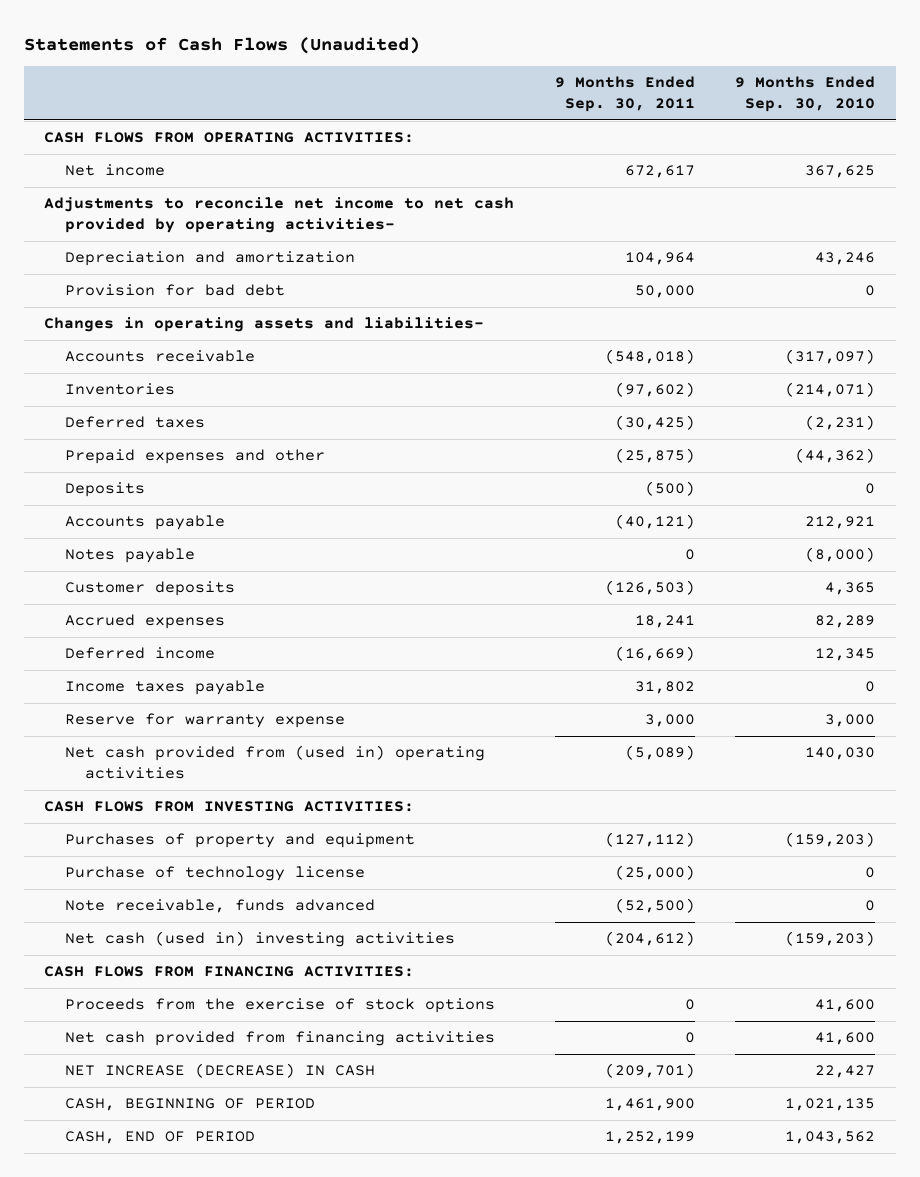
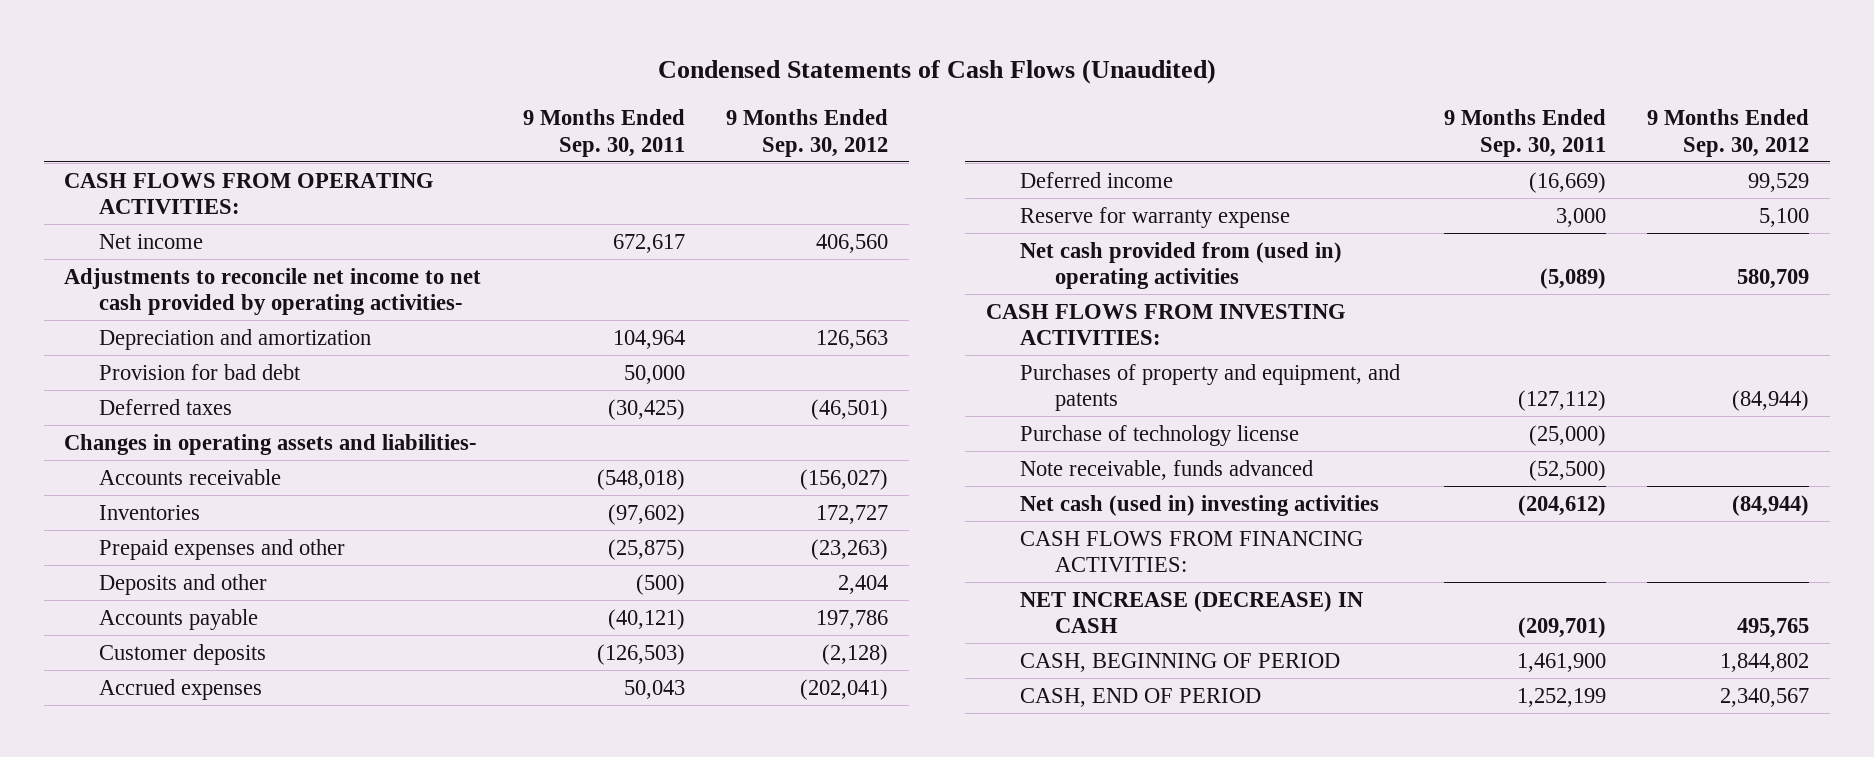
- Statements of Cash Flows (Unaudited)
+ Condensed Statements of Cash Flows (Unaudited)
- | 9 Months Ended Sep. 30, 2011 | 9 Months Ended Sep. 30, 2010
+ | 9 Months Ended Sep. 30, 2011 | 9 Months Ended Sep. 30, 2012
moved up: Deferred taxes | (30,425) | (46,501)
- Deposits | (500) | 0
+ Deposits and other | (500) | 2,404
- Notes payable | 0 | (8,000)
- Accrued expenses | 18,241 | 82,289
+ Accrued expenses | 50,043 | (202,041)
- Income taxes payable | 31,802 | 0
- Purchases of property and equipment | (127,112) | (159,203)
+ Purchases of property and equipment, and patents | (127,112) | (84,944)
- Proceeds from the exercise of stock options | 0 | 41,600
- Net cash provided from financing activities | 0 | 41,600

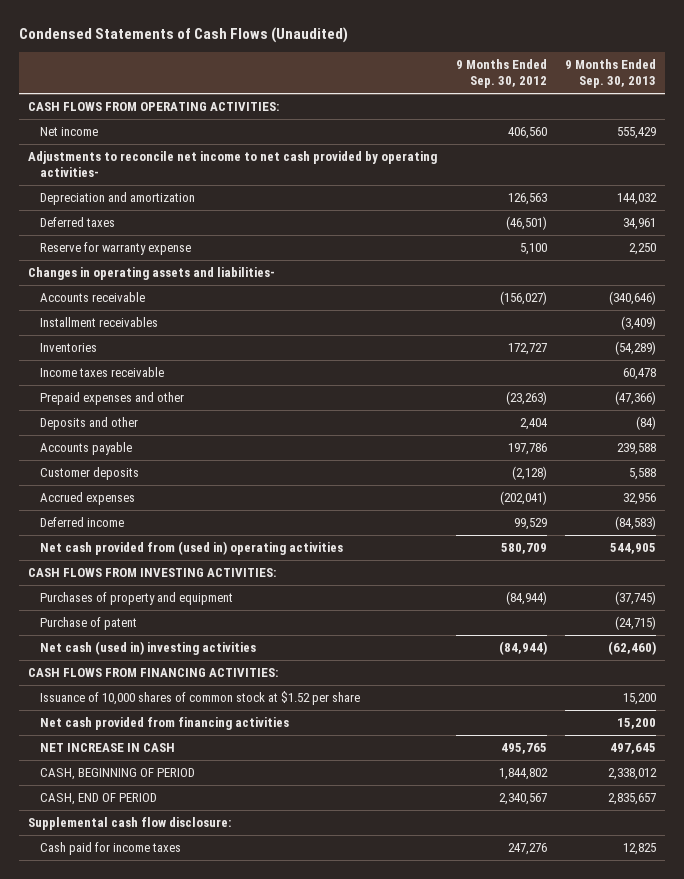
- | 9 Months Ended Sep. 30, 2011 | 9 Months Ended Sep. 30, 2012
+ | 9 Months Ended Sep. 30, 2012 | 9 Months Ended Sep. 30, 2013
- Provision for bad debt | 50,000 |
moved up: Reserve for warranty expense | 5,100 | 2,250
+ Installment receivables | | (3,409)
+ Income taxes receivable | | 60,478
- Purchases of property and equipment, and patents | (127,112) | (84,944)
- Purchase of technology license | (25,000) |
- Note receivable, funds advanced | (52,500) |
+ Purchases of property and equipment | (84,944) | (37,745)
+ Purchase of patent | | (24,715)
- NET INCREASE (DECREASE) IN CASH | (209,701) | 495,765
+ Issuance of 10,000 shares of common stock at $1.52 per share | | 15,200
+ Net cash provided from financing activities | | 15,200
+ NET INCREASE IN CASH | 495,765 | 497,645
+ Supplemental cash flow disclosure:
+ Cash paid for income taxes | 247,276 | 12,825

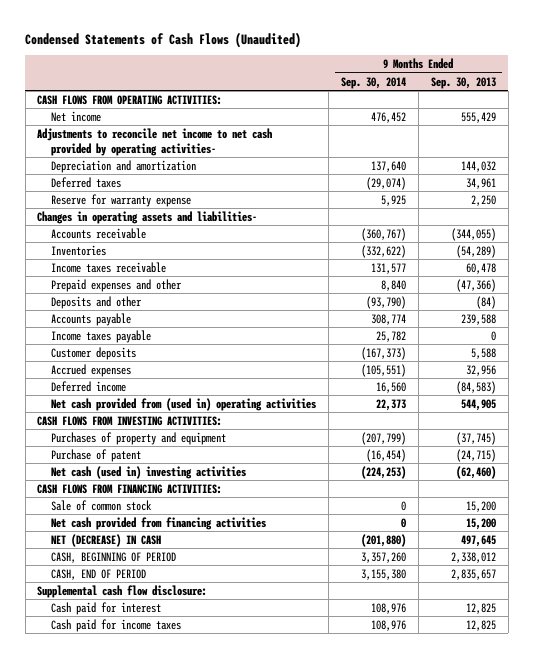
- | 9 Months Ended Sep. 30, 2012 | 9 Months Ended Sep. 30, 2013
+ | 9 Months Ended Sep. 30, 2014 | 9 Months Ended Sep. 30, 2013
- Accounts receivable | (156,027) | (340,646)
- Installment receivables | | (3,409)
+ Accounts receivable | (360,767) | (344,055)
+ Income taxes payable | 25,782 | 0
- Issuance of 10,000 shares of common stock at $1.52 per share | | 15,200
+ Sale of common stock | 0 | 15,200
- NET INCREASE IN CASH | 495,765 | 497,645
+ NET (DECREASE) IN CASH | (201,880) | 497,645
+ Cash paid for interest | 108,976 | 12,825

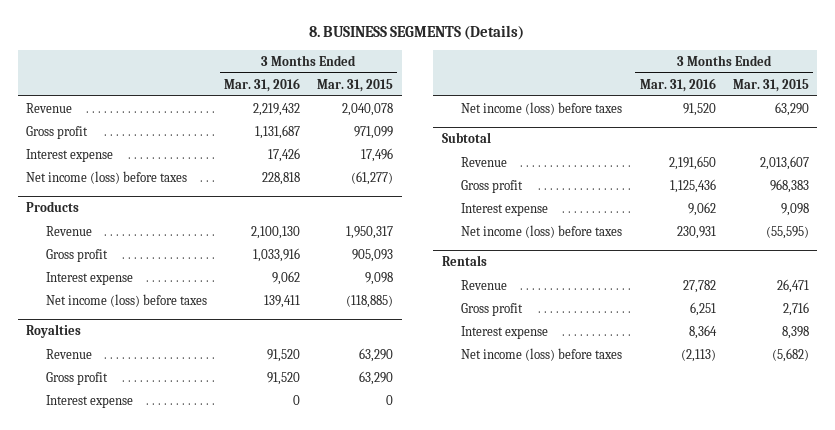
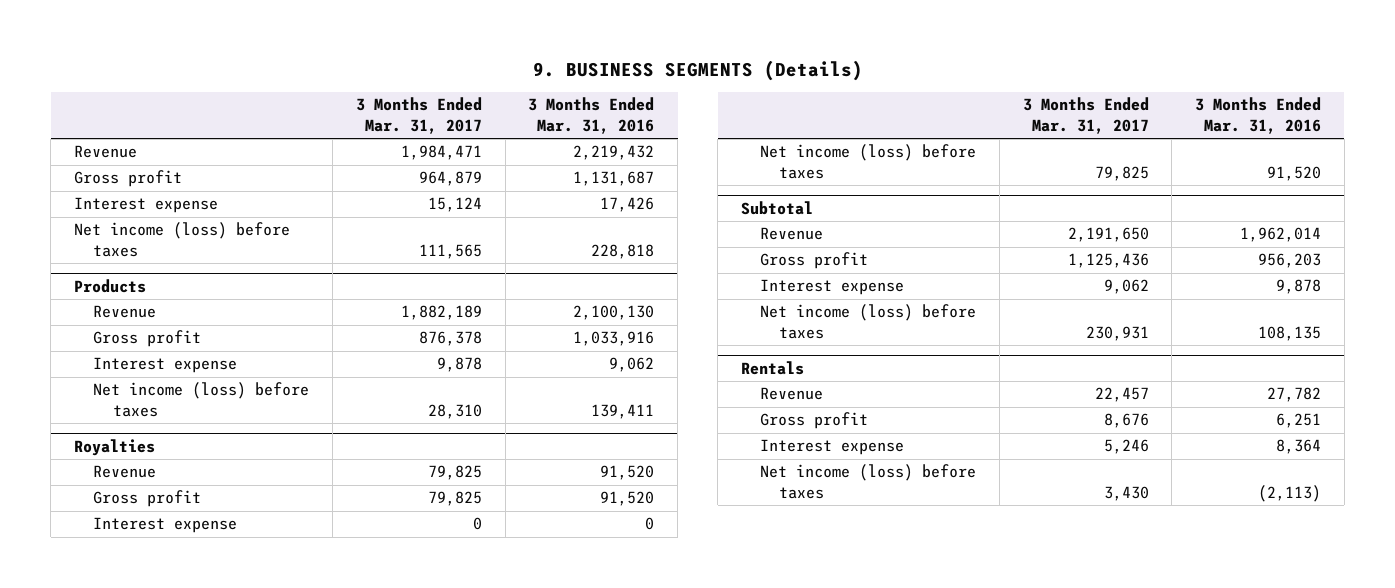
- 8. BUSINESS SEGMENTS (Details)
+ 9. BUSINESS SEGMENTS (Details)
- | 3 Months Ended Mar. 31, 2016 | 3 Months Ended Mar. 31, 2015
+ | 3 Months Ended Mar. 31, 2017 | 3 Months Ended Mar. 31, 2016
@ Subtotal
- Revenue | 2,191,650 | 2,013,607
- Gross profit | 1,125,436 | 968,383
- Interest expense | 9,062 | 9,098
- Net income (loss) before taxes | 230,931 | (55,595)
+ Revenue | 2,191,650 | 1,962,014
+ Gross profit | 1,125,436 | 956,203
+ Interest expense | 9,062 | 9,878
+ Net income (loss) before taxes | 230,931 | 108,135

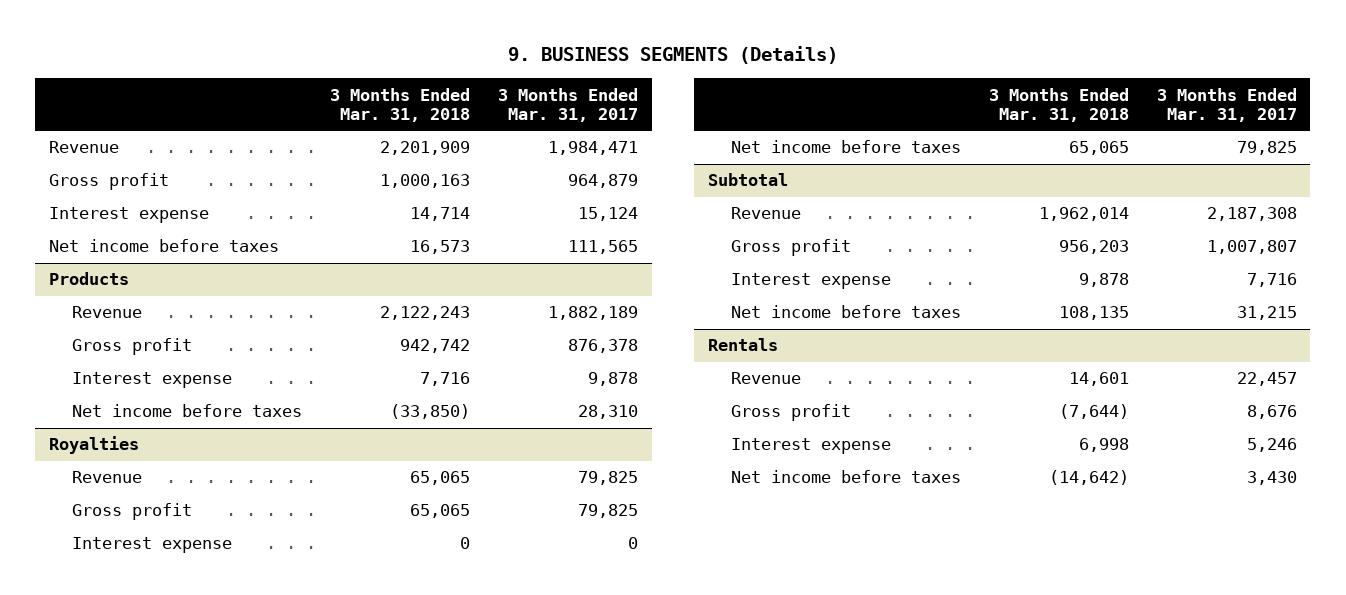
- | 3 Months Ended Mar. 31, 2017 | 3 Months Ended Mar. 31, 2016
+ | 3 Months Ended Mar. 31, 2018 | 3 Months Ended Mar. 31, 2017
- Net income (loss) before taxes | 111,565 | 228,818
+ Net income before taxes | 16,573 | 111,565
@ Products
- Net income (loss) before taxes | 28,310 | 139,411
+ Net income before taxes | (33,850) | 28,310
@ Royalties
- Net income (loss) before taxes | 79,825 | 91,520
+ Net income before taxes | 65,065 | 79,825
@ Subtotal
- Revenue | 2,191,650 | 1,962,014
- Gross profit | 1,125,436 | 956,203
- Interest expense | 9,062 | 9,878
- Net income (loss) before taxes | 230,931 | 108,135
+ Revenue | 1,962,014 | 2,187,308
+ Gross profit | 956,203 | 1,007,807
+ Interest expense | 9,878 | 7,716
+ Net income before taxes | 108,135 | 31,215
@ Rentals
- Net income (loss) before taxes | 3,430 | (2,113)
+ Net income before taxes | (14,642) | 3,430

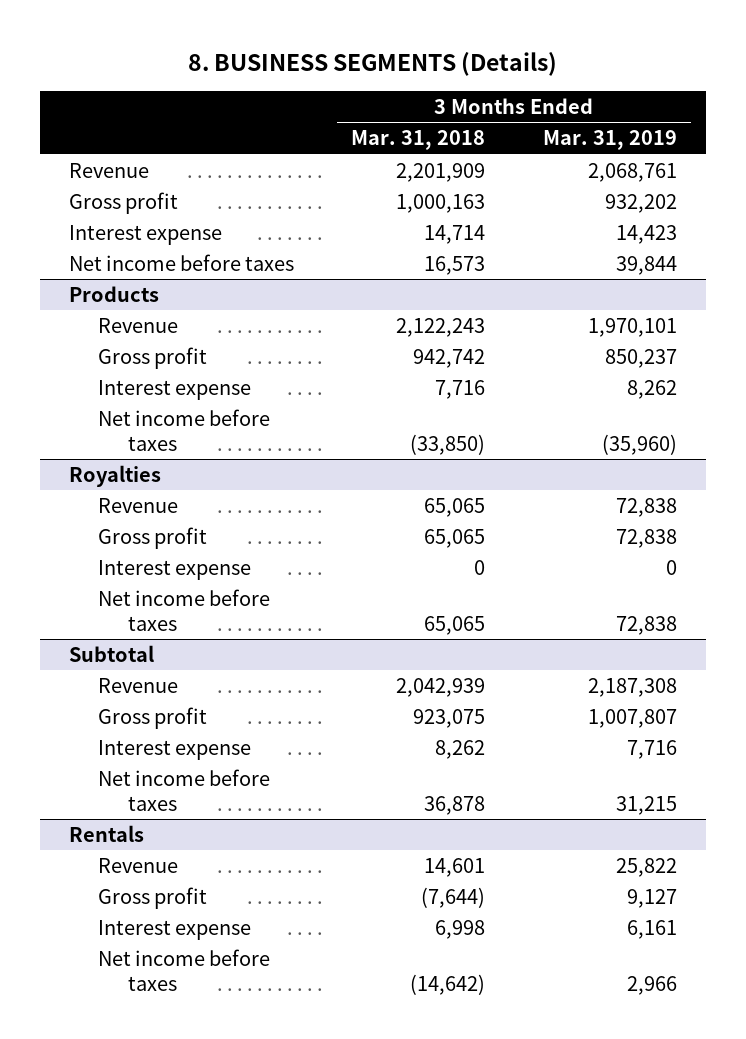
- 9. BUSINESS SEGMENTS (Details)
+ 8. BUSINESS SEGMENTS (Details)
- | 3 Months Ended Mar. 31, 2018 | 3 Months Ended Mar. 31, 2017
+ | 3 Months Ended Mar. 31, 2018 | 3 Months Ended Mar. 31, 2019
@ Subtotal
- Revenue | 1,962,014 | 2,187,308
- Gross profit | 956,203 | 1,007,807
- Interest expense | 9,878 | 7,716
- Net income before taxes | 108,135 | 31,215
+ Revenue | 2,042,939 | 2,187,308
+ Gross profit | 923,075 | 1,007,807
+ Interest expense | 8,262 | 7,716
+ Net income before taxes | 36,878 | 31,215

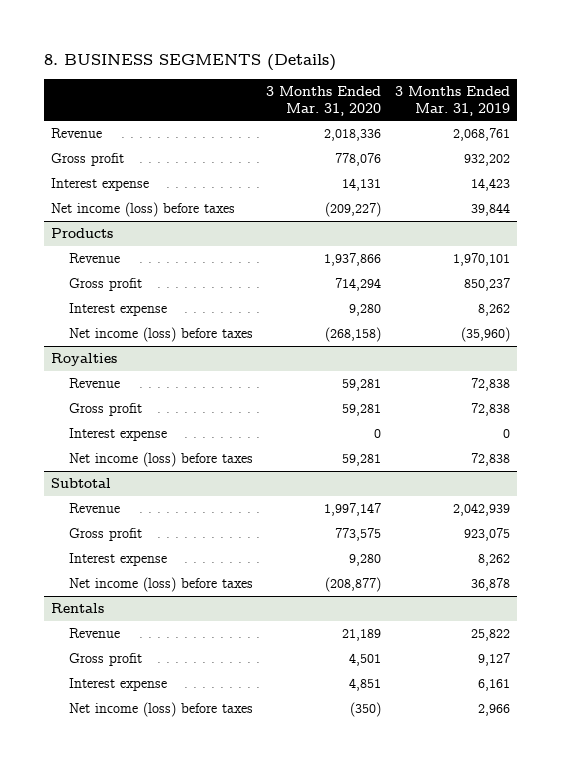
- | 3 Months Ended Mar. 31, 2018 | 3 Months Ended Mar. 31, 2019
+ | 3 Months Ended Mar. 31, 2020 | 3 Months Ended Mar. 31, 2019
- Net income before taxes | 16,573 | 39,844
+ Net income (loss) before taxes | (209,227) | 39,844
@ Products
- Net income before taxes | (33,850) | (35,960)
+ Net income (loss) before taxes | (268,158) | (35,960)
@ Royalties
- Net income before taxes | 65,065 | 72,838
+ Net income (loss) before taxes | 59,281 | 72,838
@ Subtotal
- Revenue | 2,042,939 | 2,187,308
- Gross profit | 923,075 | 1,007,807
- Interest expense | 8,262 | 7,716
- Net income before taxes | 36,878 | 31,215
+ Revenue | 1,997,147 | 2,042,939
+ Gross profit | 773,575 | 923,075
+ Interest expense | 9,280 | 8,262
+ Net income (loss) before taxes | (208,877) | 36,878
@ Rentals
- Net income before taxes | (14,642) | 2,966
+ Net income (loss) before taxes | (350) | 2,966

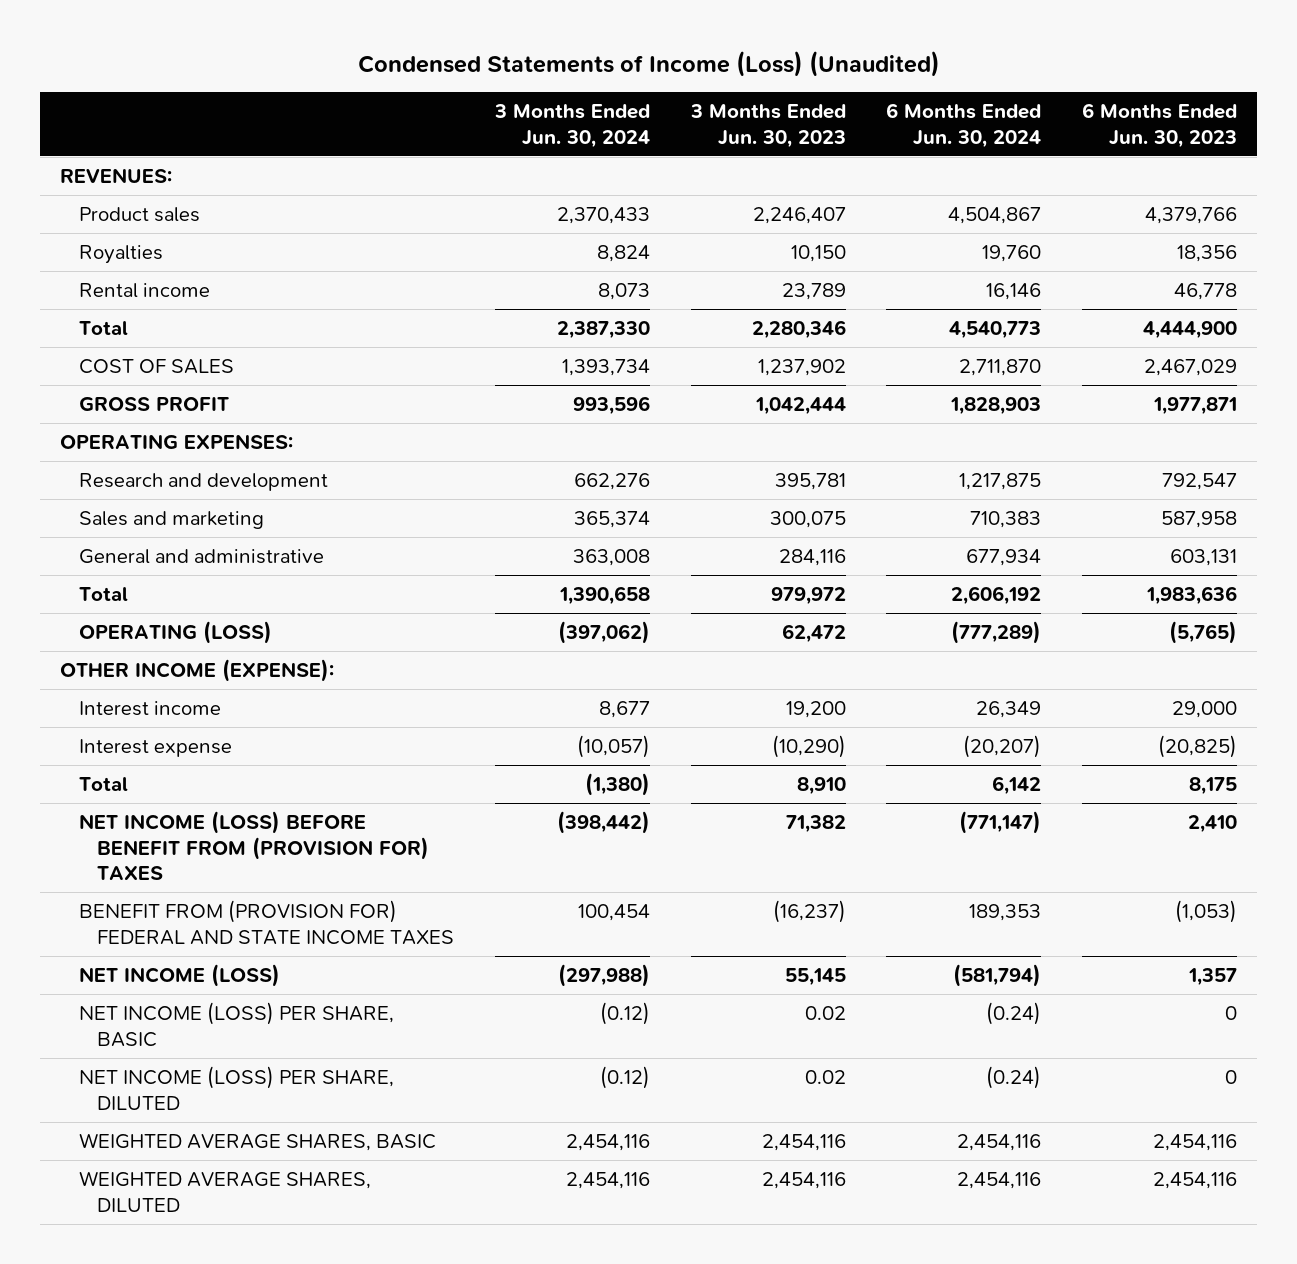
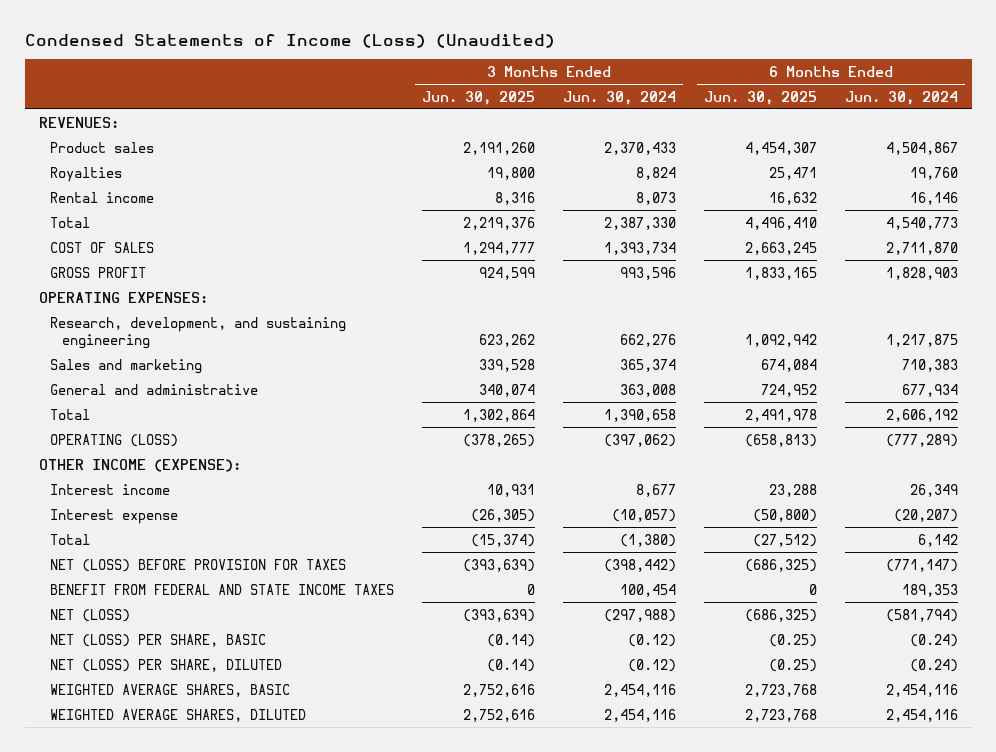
- | 3 Months Ended Jun. 30, 2024 | 3 Months Ended Jun. 30, 2023 | 6 Months Ended Jun. 30, 2024 | 6 Months Ended Jun. 30, 2023
+ | 3 Months Ended Jun. 30, 2025 | 3 Months Ended Jun. 30, 2024 | 6 Months Ended Jun. 30, 2025 | 6 Months Ended Jun. 30, 2024
- Research and development | 662,276 | 395,781 | 1,217,875 | 792,547
+ Research, development, and sustaining engineering | 623,262 | 662,276 | 1,092,942 | 1,217,875
- NET INCOME (LOSS) BEFORE BENEFIT FROM (PROVISION FOR) TAXES | (398,442) | 71,382 | (771,147) | 2,410
- BENEFIT FROM (PROVISION FOR) FEDERAL AND STATE INCOME TAXES | 100,454 | (16,237) | 189,353 | (1,053)
- NET INCOME (LOSS) | (297,988) | 55,145 | (581,794) | 1,357
- NET INCOME (LOSS) PER SHARE, BASIC | (0.12) | 0.02 | (0.24) | 0
- NET INCOME (LOSS) PER SHARE, DILUTED | (0.12) | 0.02 | (0.24) | 0
+ NET (LOSS) BEFORE PROVISION FOR TAXES | (393,639) | (398,442) | (686,325) | (771,147)
+ BENEFIT FROM FEDERAL AND STATE INCOME TAXES | 0 | 100,454 | 0 | 189,353
+ NET (LOSS) | (393,639) | (297,988) | (686,325) | (581,794)
+ NET (LOSS) PER SHARE, BASIC | (0.14) | (0.12) | (0.25) | (0.24)
+ NET (LOSS) PER SHARE, DILUTED | (0.14) | (0.12) | (0.25) | (0.24)

